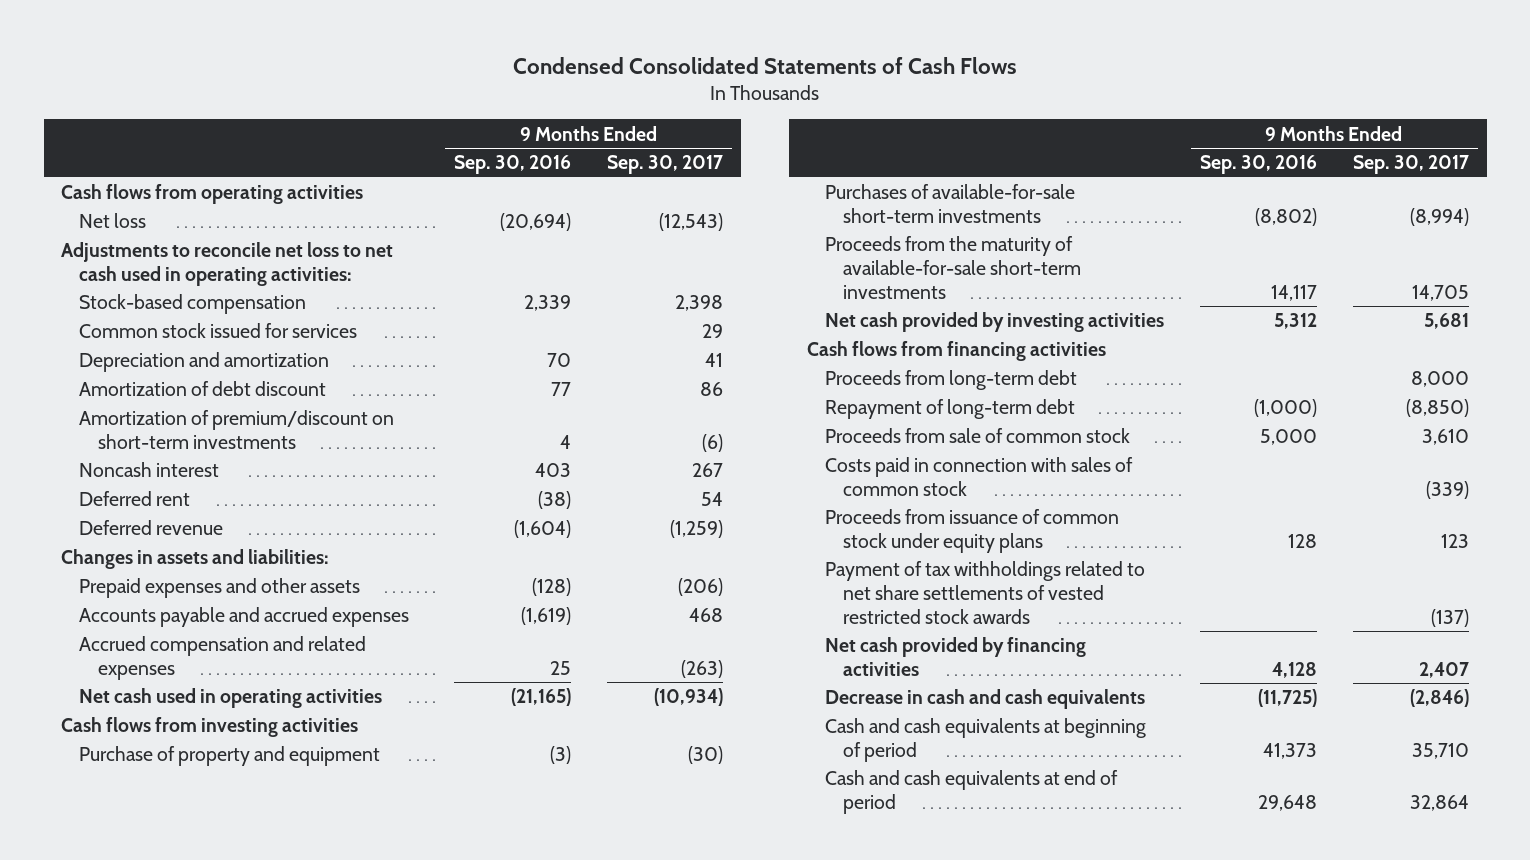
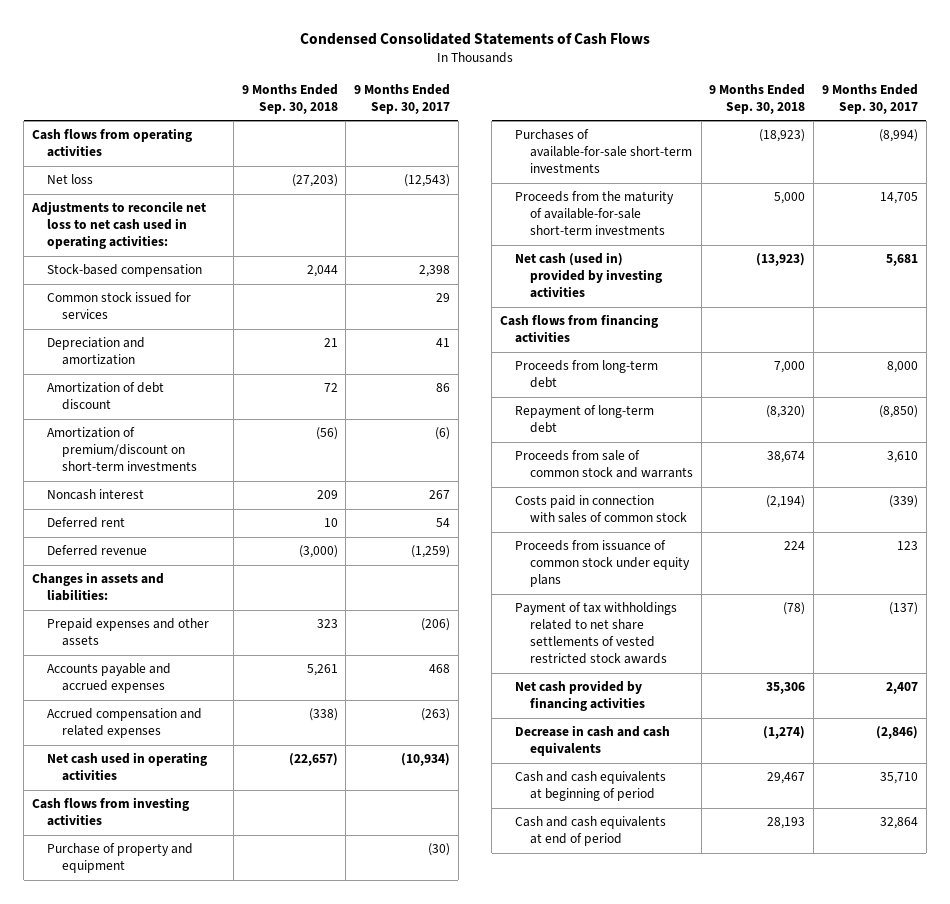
- | 9 Months Ended Sep. 30, 2016 | 9 Months Ended Sep. 30, 2017
+ | 9 Months Ended Sep. 30, 2018 | 9 Months Ended Sep. 30, 2017
- Net cash provided by investing activities | 5,312 | 5,681
+ Net cash (used in) provided by investing activities | (13,923) | 5,681
- Proceeds from sale of common stock | 5,000 | 3,610
+ Proceeds from sale of common stock and warrants | 38,674 | 3,610

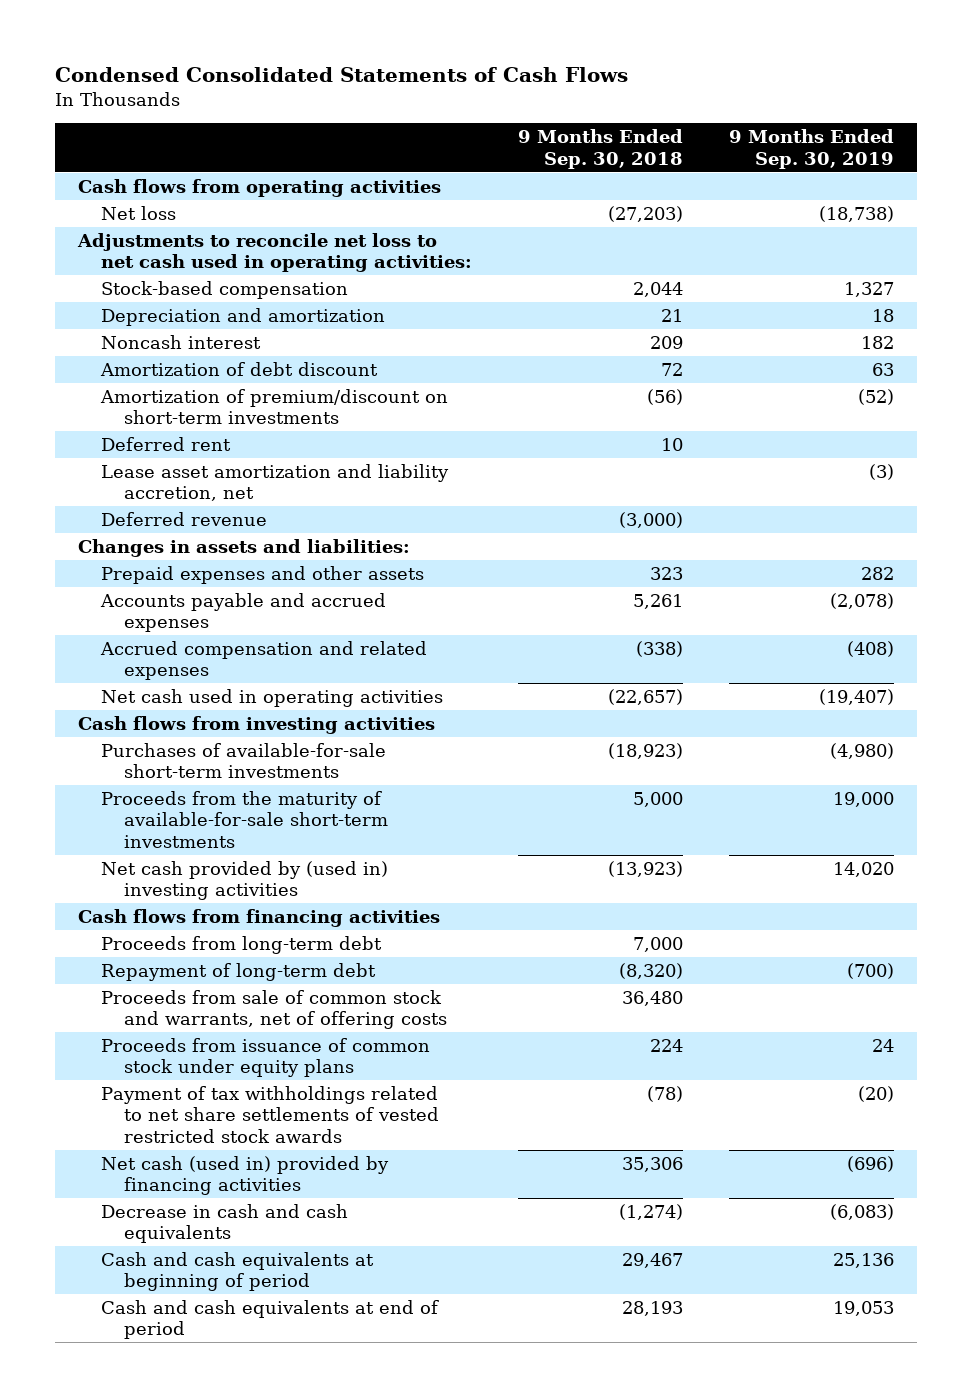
- | 9 Months Ended Sep. 30, 2018 | 9 Months Ended Sep. 30, 2017
+ | 9 Months Ended Sep. 30, 2018 | 9 Months Ended Sep. 30, 2019
- Common stock issued for services | | 29
moved up: Noncash interest | 209 | 182
+ Lease asset amortization and liability accretion, net | | (3)
- Purchase of property and equipment | | (30)
- Net cash (used in) provided by investing activities | (13,923) | 5,681
+ Net cash provided by (used in) investing activities | (13,923) | 14,020
- Proceeds from sale of common stock and warrants | 38,674 | 3,610
- Costs paid in connection with sales of common stock | (2,194) | (339)
+ Proceeds from sale of common stock and warrants, net of offering costs | 36,480 |
- Net cash provided by financing activities | 35,306 | 2,407
+ Net cash (used in) provided by financing activities | 35,306 | (696)

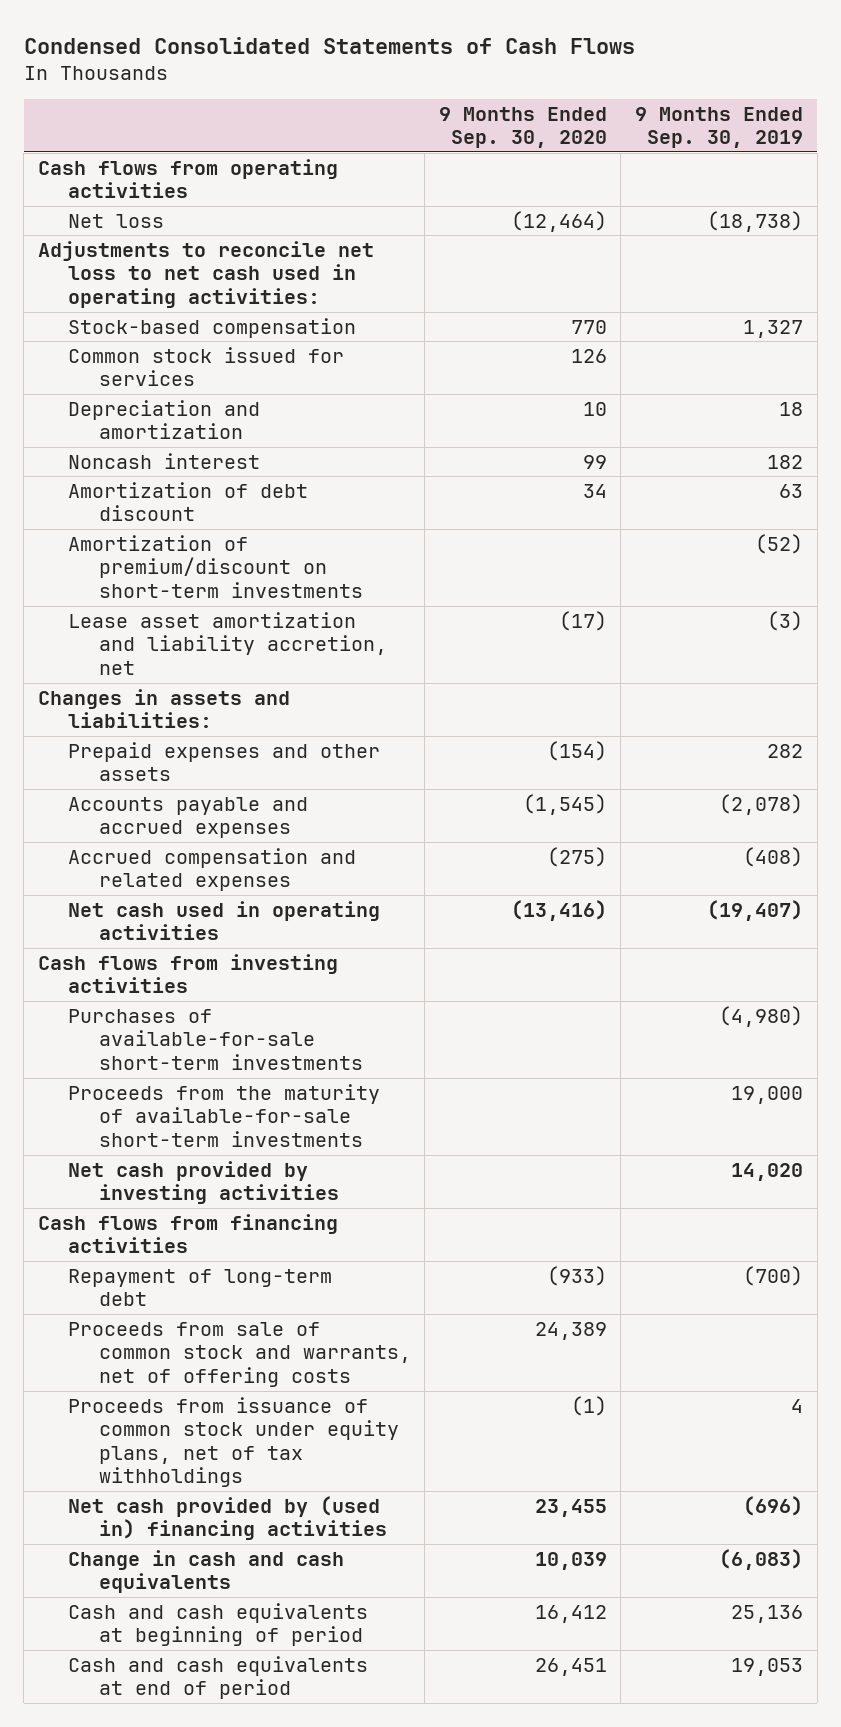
- | 9 Months Ended Sep. 30, 2018 | 9 Months Ended Sep. 30, 2019
+ | 9 Months Ended Sep. 30, 2020 | 9 Months Ended Sep. 30, 2019
+ Common stock issued for services | 126 |
- Deferred rent | 10 |
- Deferred revenue | (3,000) |
- Net cash provided by (used in) investing activities | (13,923) | 14,020
+ Net cash provided by investing activities | | 14,020
- Proceeds from long-term debt | 7,000 |
- Proceeds from issuance of common stock under equity plans | 224 | 24
- Payment of tax withholdings related to net share settlements of vested restricted stock awards | (78) | (20)
- Net cash (used in) provided by financing activities | 35,306 | (696)
- Decrease in cash and cash equivalents | (1,274) | (6,083)
+ Proceeds from issuance of common stock under equity plans, net of tax withholdings | (1) | 4
+ Net cash provided by (used in) financing activities | 23,455 | (696)
+ Change in cash and cash equivalents | 10,039 | (6,083)

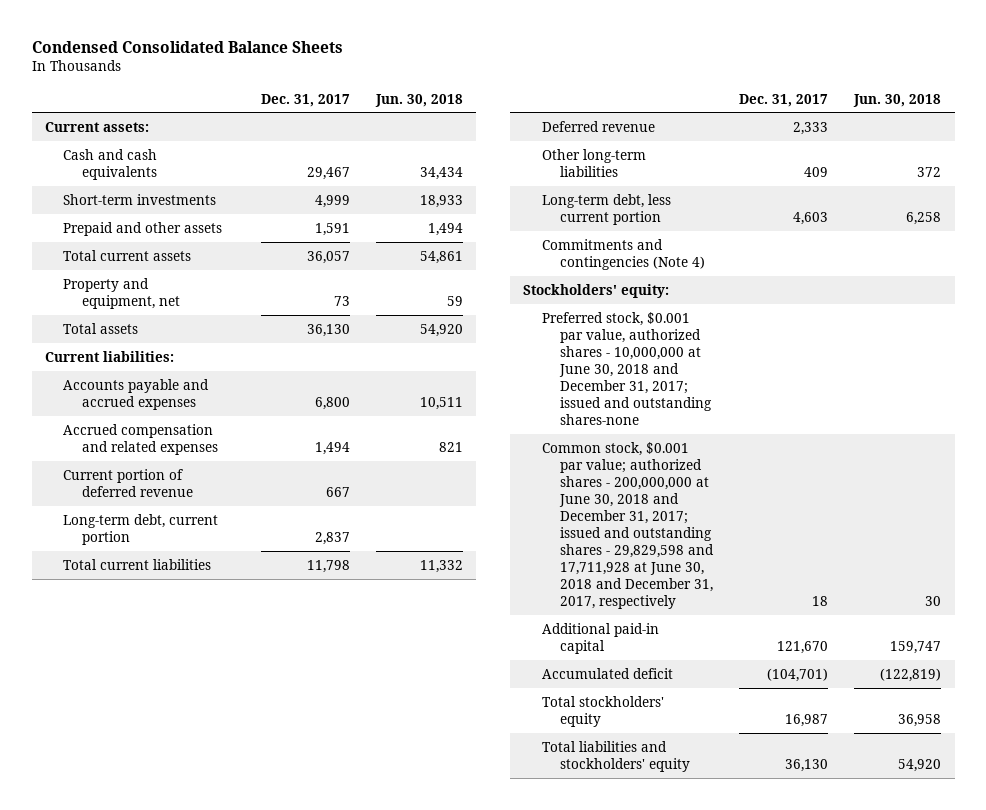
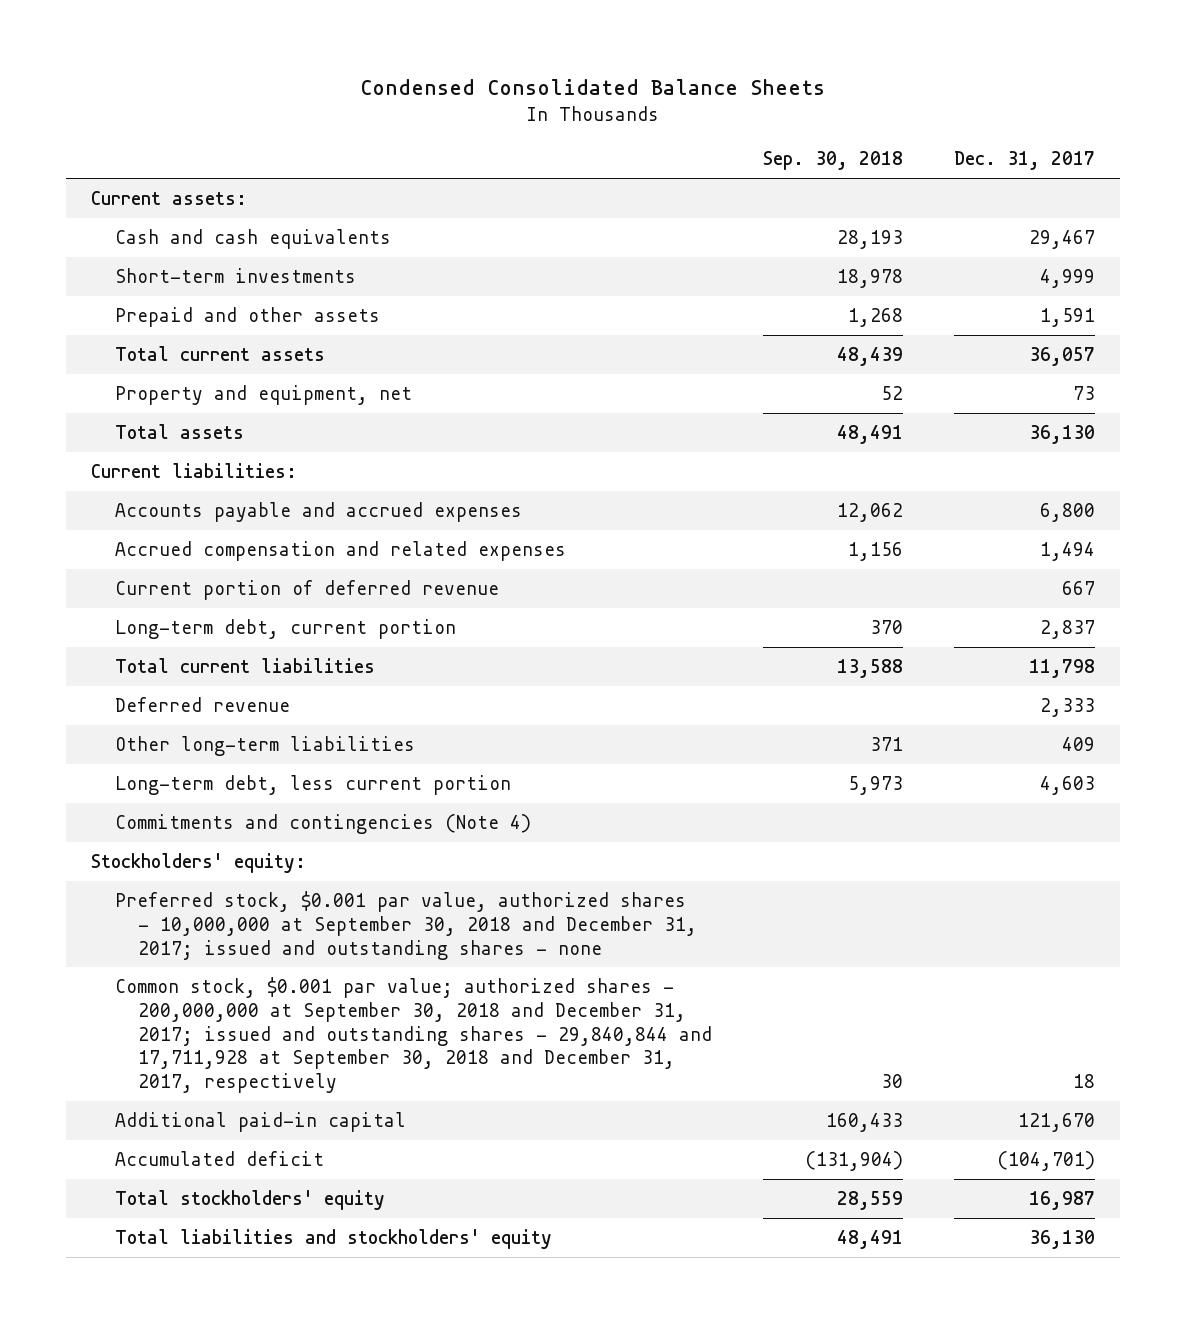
- | Dec. 31, 2017 | Jun. 30, 2018
+ | Sep. 30, 2018 | Dec. 31, 2017
- Preferred stock, $0.001 par value, authorized shares - 10,000,000 at June 30, 2018 and December 31, 2017; issued and outstanding shares-none
- Common stock, $0.001 par value; authorized shares - 200,000,000 at June 30, 2018 and December 31, 2017; issued and outstanding shares - 29,829,598 and 17,711,928 at June 30, 2018 and December 31, 2017, respectively | 18 | 30
+ Preferred stock, $0.001 par value, authorized shares - 10,000,000 at September 30, 2018 and December 31, 2017; issued and outstanding shares - none
+ Common stock, $0.001 par value; authorized shares - 200,000,000 at September 30, 2018 and December 31, 2017; issued and outstanding shares - 29,840,844 and 17,711,928 at September 30, 2018 and December 31, 2017, respectively | 30 | 18

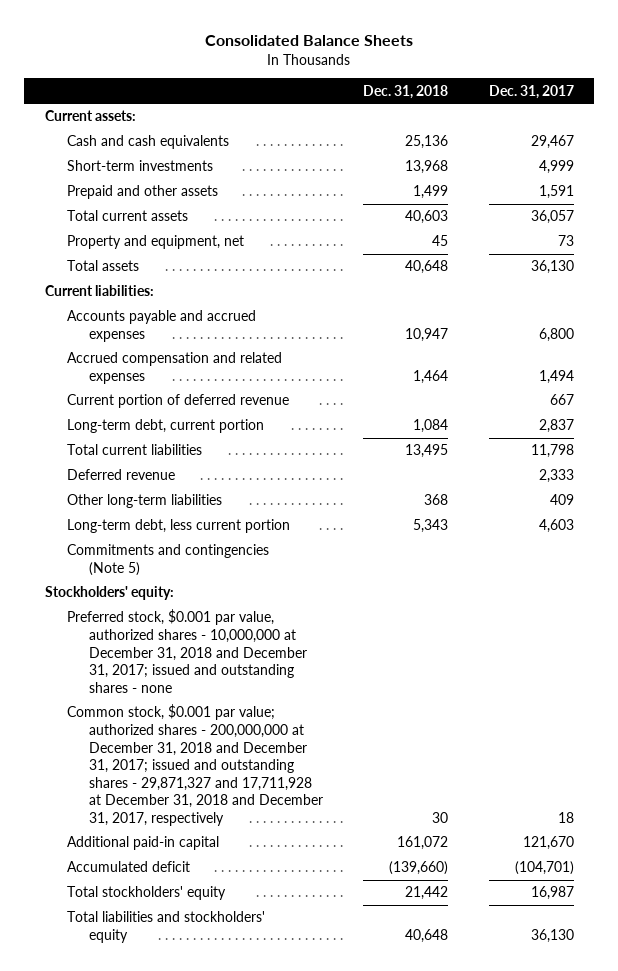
- Condensed Consolidated Balance Sheets
+ Consolidated Balance Sheets
- | Sep. 30, 2018 | Dec. 31, 2017
+ | Dec. 31, 2018 | Dec. 31, 2017
- Commitments and contingencies (Note 4)
+ Commitments and contingencies (Note 5)
- Preferred stock, $0.001 par value, authorized shares - 10,000,000 at September 30, 2018 and December 31, 2017; issued and outstanding shares - none
- Common stock, $0.001 par value; authorized shares - 200,000,000 at September 30, 2018 and December 31, 2017; issued and outstanding shares - 29,840,844 and 17,711,928 at September 30, 2018 and December 31, 2017, respectively | 30 | 18
+ Preferred stock, $0.001 par value, authorized shares - 10,000,000 at December 31, 2018 and December 31, 2017; issued and outstanding shares - none
+ Common stock, $0.001 par value; authorized shares - 200,000,000 at December 31, 2018 and December 31, 2017; issued and outstanding shares - 29,871,327 and 17,711,928 at December 31, 2018 and December 31, 2017, respectively | 30 | 18

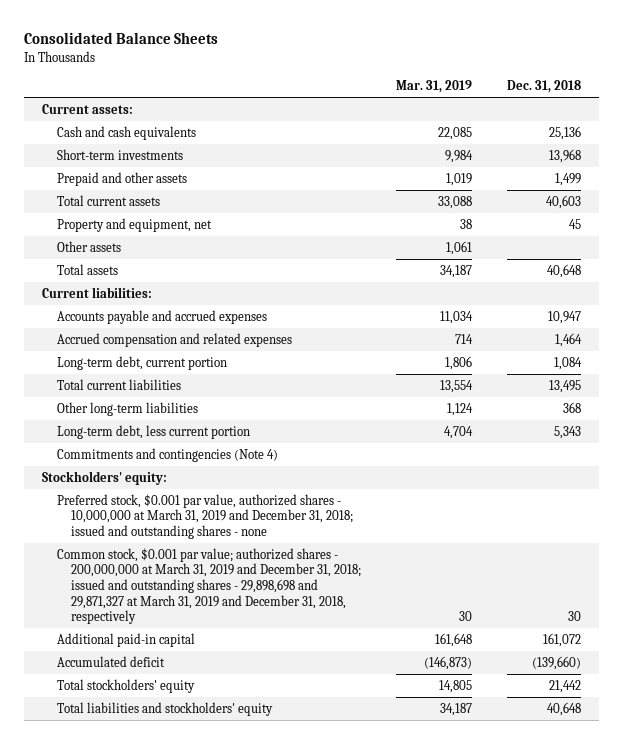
- | Dec. 31, 2018 | Dec. 31, 2017
+ | Mar. 31, 2019 | Dec. 31, 2018
+ Other assets | 1,061 |
- Current portion of deferred revenue | | 667
- Deferred revenue | | 2,333
- Commitments and contingencies (Note 5)
+ Commitments and contingencies (Note 4)
- Preferred stock, $0.001 par value, authorized shares - 10,000,000 at December 31, 2018 and December 31, 2017; issued and outstanding shares - none
- Common stock, $0.001 par value; authorized shares - 200,000,000 at December 31, 2018 and December 31, 2017; issued and outstanding shares - 29,871,327 and 17,711,928 at December 31, 2018 and December 31, 2017, respectively | 30 | 18
+ Preferred stock, $0.001 par value, authorized shares - 10,000,000 at March 31, 2019 and December 31, 2018; issued and outstanding shares - none
+ Common stock, $0.001 par value; authorized shares - 200,000,000 at March 31, 2019 and December 31, 2018; issued and outstanding shares - 29,898,698 and 29,871,327 at March 31, 2019 and December 31, 2018, respectively | 30 | 30

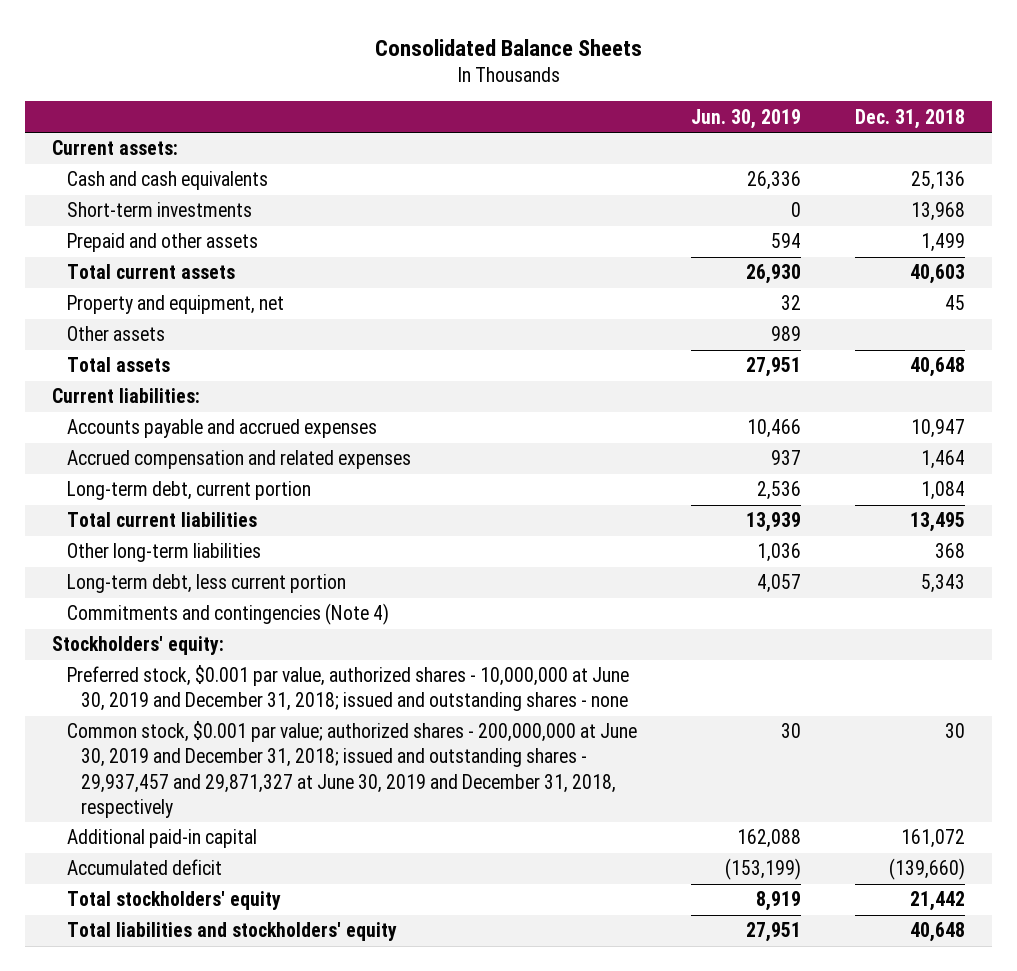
- | Mar. 31, 2019 | Dec. 31, 2018
+ | Jun. 30, 2019 | Dec. 31, 2018
- Preferred stock, $0.001 par value, authorized shares - 10,000,000 at March 31, 2019 and December 31, 2018; issued and outstanding shares - none
- Common stock, $0.001 par value; authorized shares - 200,000,000 at March 31, 2019 and December 31, 2018; issued and outstanding shares - 29,898,698 and 29,871,327 at March 31, 2019 and December 31, 2018, respectively | 30 | 30
+ Preferred stock, $0.001 par value, authorized shares - 10,000,000 at June 30, 2019 and December 31, 2018; issued and outstanding shares - none
+ Common stock, $0.001 par value; authorized shares - 200,000,000 at June 30, 2019 and December 31, 2018; issued and outstanding shares - 29,937,457 and 29,871,327 at June 30, 2019 and December 31, 2018, respectively | 30 | 30

